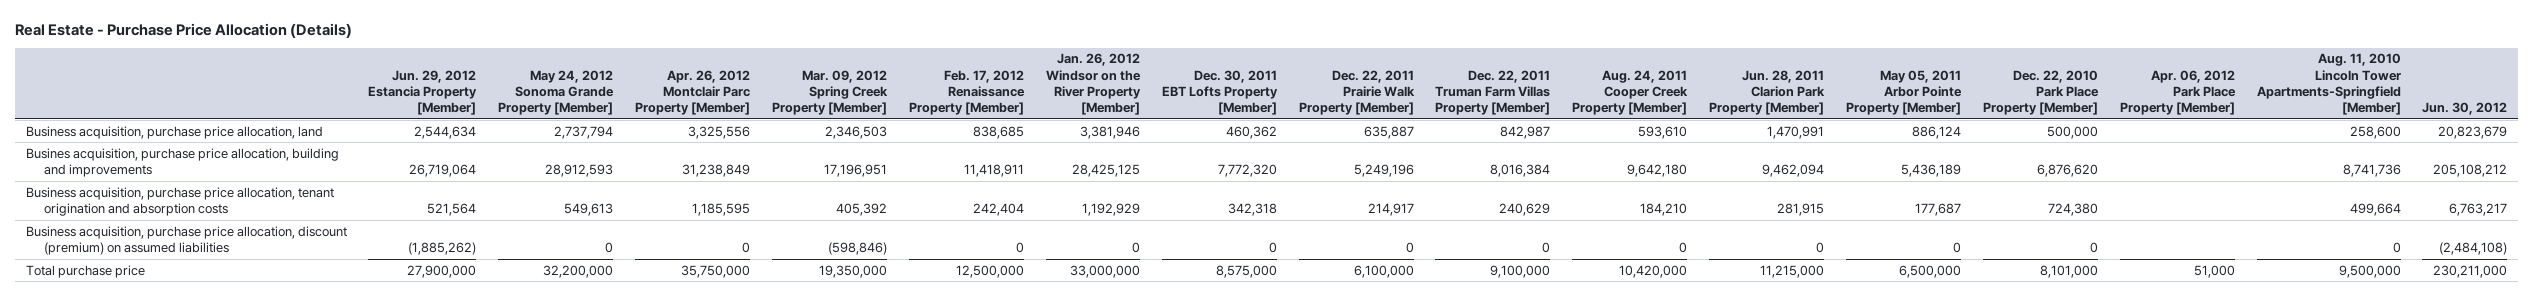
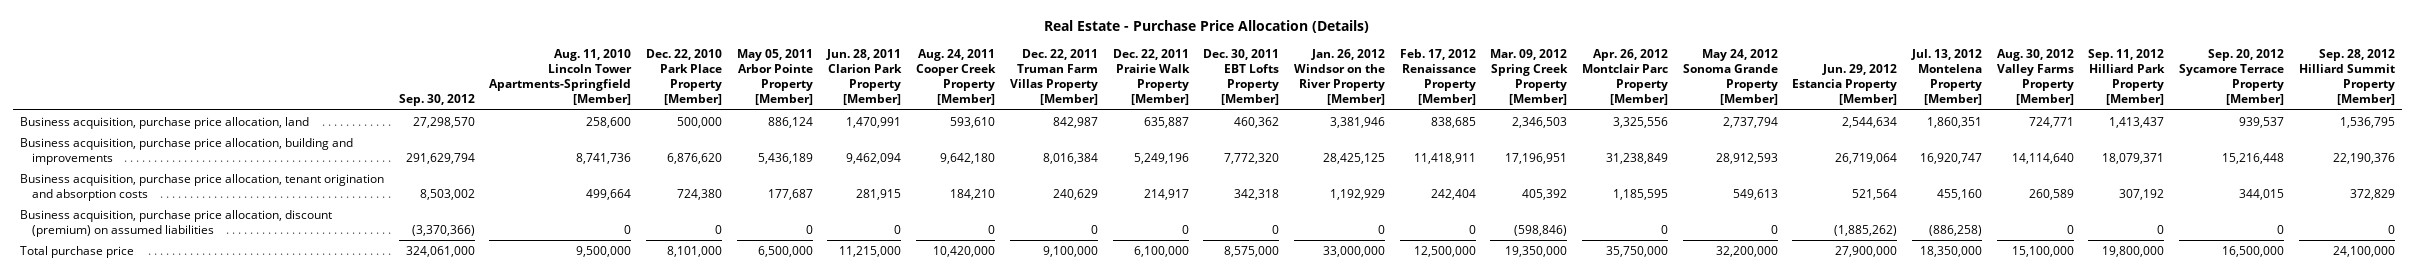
- | Jun. 29, 2012 Estancia Property [Member] | May 24, 2012 Sonoma Grande Property [Member] | Apr. 26, 2012 Montclair Parc Property [Member] | Mar. 09, 2012 Spring Creek Property [Member] | Feb. 17, 2012 Renaissance Property [Member] | Jan. 26, 2012 Windsor on the River Property [Member] | Dec. 30, 2011 EBT Lofts Property [Member] | Dec. 22, 2011 Prairie Walk Property [Member] | Dec. 22, 2011 Truman Farm Villas Property [Member] | Aug. 24, 2011 Cooper Creek Property [Member] | Jun. 28, 2011 Clarion Park Property [Member] | May 05, 2011 Arbor Pointe Property [Member] | Dec. 22, 2010 Park Place Property [Member] | Apr. 06, 2012 Park Place Property [Member] | Aug. 11, 2010 Lincoln Tower Apartments-Springfield [Member] | Jun. 30, 2012
+ | Sep. 30, 2012 | Aug. 11, 2010 Lincoln Tower Apartments-Springfield [Member] | Dec. 22, 2010 Park Place Property [Member] | May 05, 2011 Arbor Pointe Property [Member] | Jun. 28, 2011 Clarion Park Property [Member] | Aug. 24, 2011 Cooper Creek Property [Member] | Dec. 22, 2011 Truman Farm Villas Property [Member] | Dec. 22, 2011 Prairie Walk Property [Member] | Dec. 30, 2011 EBT Lofts Property [Member] | Jan. 26, 2012 Windsor on the River Property [Member] | Feb. 17, 2012 Renaissance Property [Member] | Mar. 09, 2012 Spring Creek Property [Member] | Apr. 26, 2012 Montclair Parc Property [Member] | May 24, 2012 Sonoma Grande Property [Member] | Jun. 29, 2012 Estancia Property [Member] | Jul. 13, 2012 Montelena Property [Member] | Aug. 30, 2012 Valley Farms Property [Member] | Sep. 11, 2012 Hilliard Park Property [Member] | Sep. 20, 2012 Sycamore Terrace Property [Member] | Sep. 28, 2012 Hilliard Summit Property [Member]
- Busines acquisition, purchase price allocation, building and improvements | 26,719,064 | 28,912,593 | 31,238,849 | 17,196,951 | 11,418,911 | 28,425,125 | 7,772,320 | 5,249,196 | 8,016,384 | 9,642,180 | 9,462,094 | 5,436,189 | 6,876,620 | | 8,741,736 | 205,108,212
+ Business acquisition, purchase price allocation, building and improvements | 291,629,794 | 8,741,736 | 6,876,620 | 5,436,189 | 9,462,094 | 9,642,180 | 8,016,384 | 5,249,196 | 7,772,320 | 28,425,125 | 11,418,911 | 17,196,951 | 31,238,849 | 28,912,593 | 26,719,064 | 16,920,747 | 14,114,640 | 18,079,371 | 15,216,448 | 22,190,376

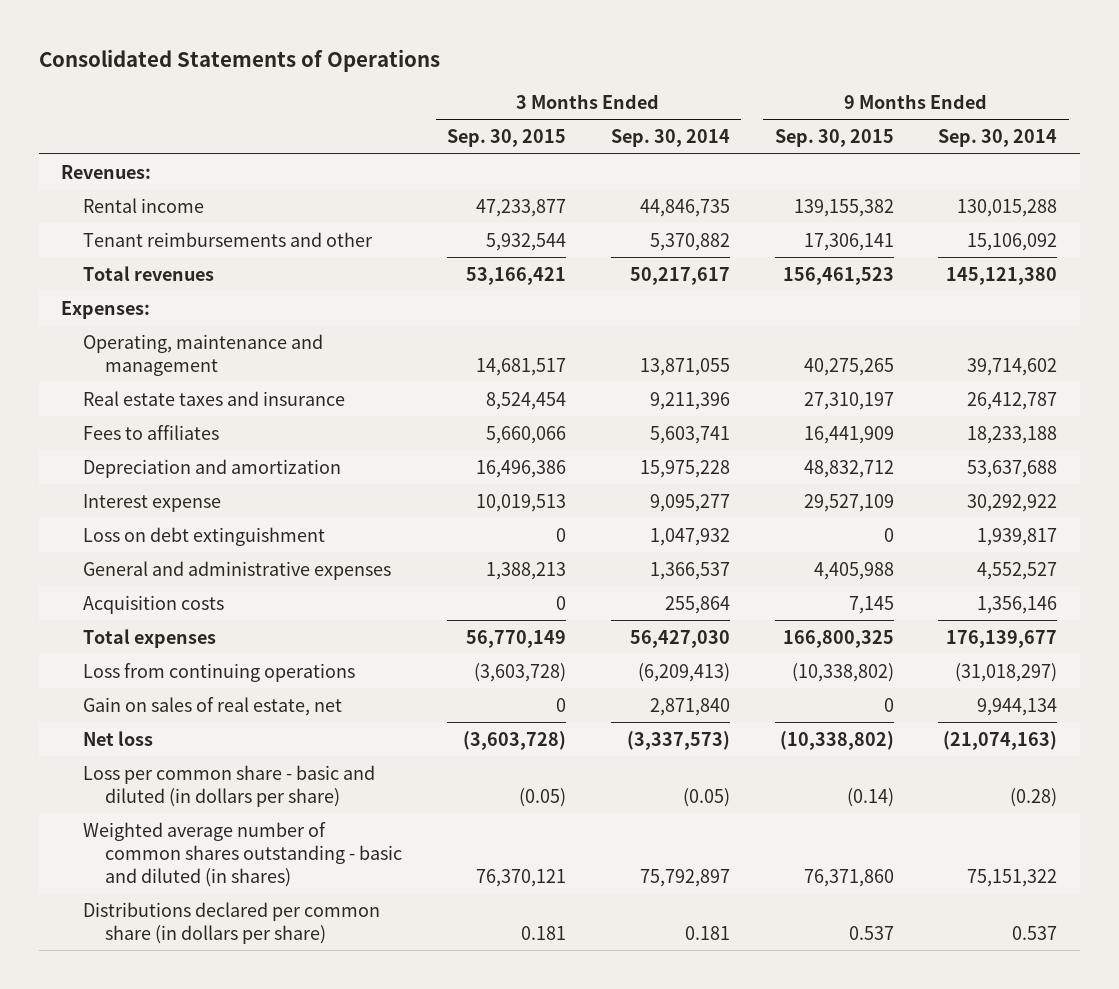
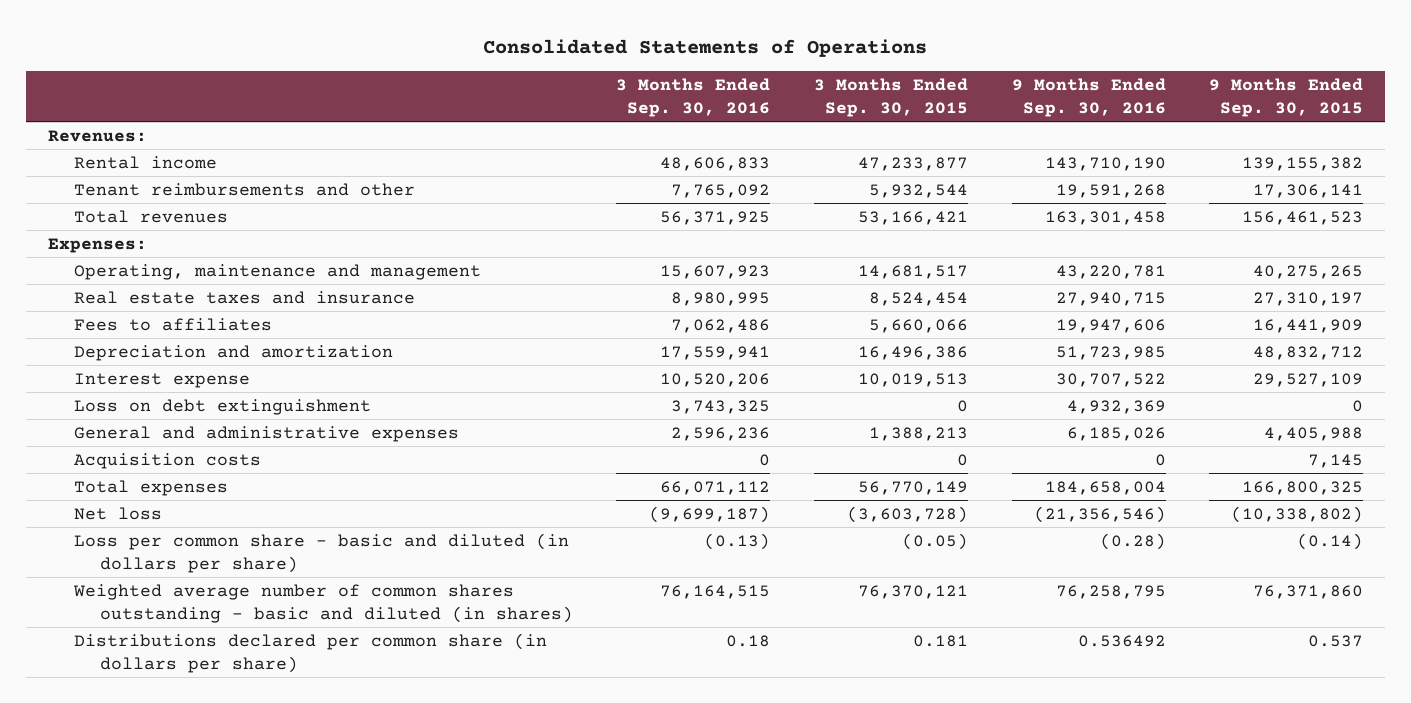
- | 3 Months Ended Sep. 30, 2015 | 3 Months Ended Sep. 30, 2014 | 9 Months Ended Sep. 30, 2015 | 9 Months Ended Sep. 30, 2014
+ | 3 Months Ended Sep. 30, 2016 | 3 Months Ended Sep. 30, 2015 | 9 Months Ended Sep. 30, 2016 | 9 Months Ended Sep. 30, 2015
- Loss from continuing operations | (3,603,728) | (6,209,413) | (10,338,802) | (31,018,297)
- Gain on sales of real estate, net | 0 | 2,871,840 | 0 | 9,944,134

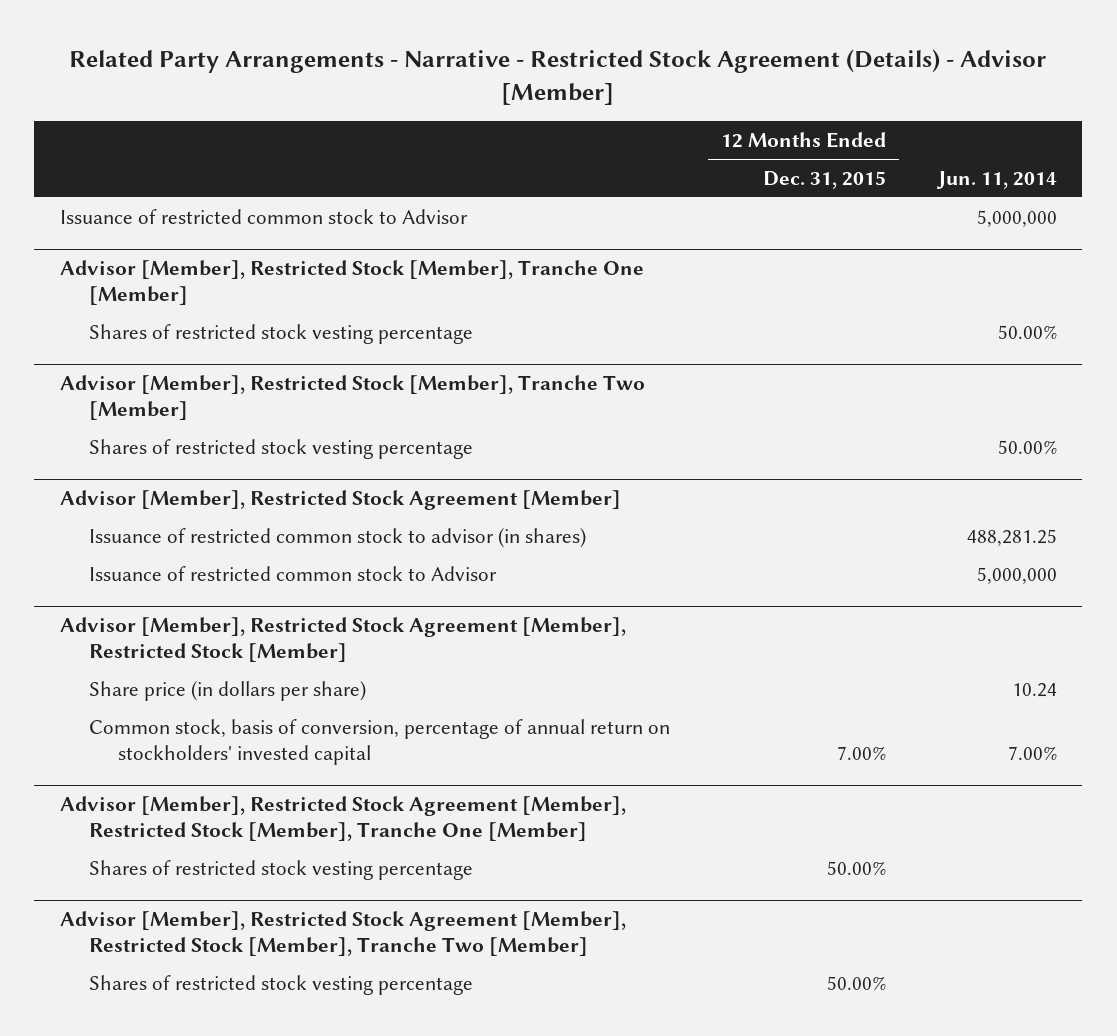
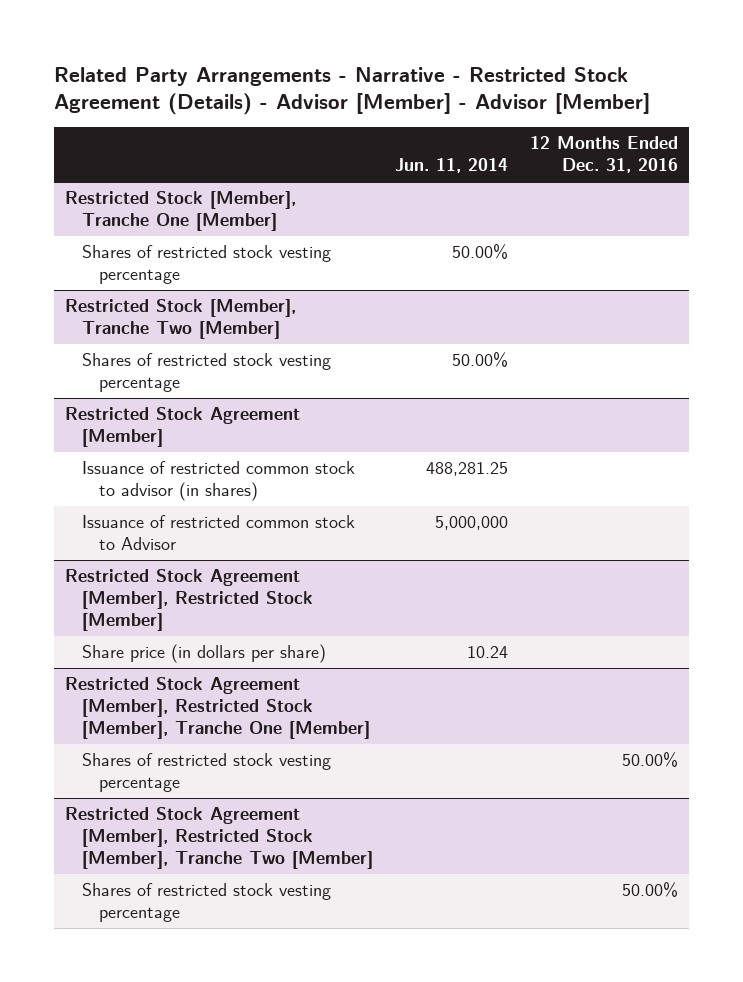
- Related Party Arrangements - Narrative - Restricted Stock Agreement (Details) - Advisor [Member]
+ Related Party Arrangements - Narrative - Restricted Stock Agreement (Details) - Advisor [Member] - Advisor [Member]
- | 12 Months Ended Dec. 31, 2015 | Jun. 11, 2014
+ | Jun. 11, 2014 | 12 Months Ended Dec. 31, 2016
- Issuance of restricted common stock to Advisor | | 5,000,000
- Advisor [Member], Restricted Stock [Member], Tranche One [Member]
+ Restricted Stock [Member], Tranche One [Member]
- Advisor [Member], Restricted Stock [Member], Tranche Two [Member]
+ Restricted Stock [Member], Tranche Two [Member]
- Advisor [Member], Restricted Stock Agreement [Member]
+ Restricted Stock Agreement [Member]
- Advisor [Member], Restricted Stock Agreement [Member], Restricted Stock [Member]
+ Restricted Stock Agreement [Member], Restricted Stock [Member]
- Common stock, basis of conversion, percentage of annual return on stockholders' invested capital | 7.00% | 7.00%
- Advisor [Member], Restricted Stock Agreement [Member], Restricted Stock [Member], Tranche One [Member]
+ Restricted Stock Agreement [Member], Restricted Stock [Member], Tranche One [Member]
- Advisor [Member], Restricted Stock Agreement [Member], Restricted Stock [Member], Tranche Two [Member]
+ Restricted Stock Agreement [Member], Restricted Stock [Member], Tranche Two [Member]

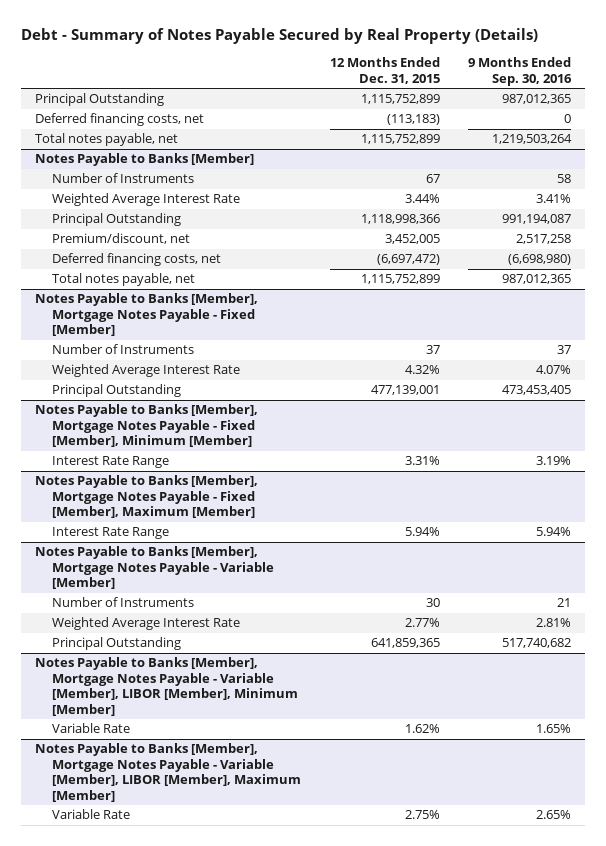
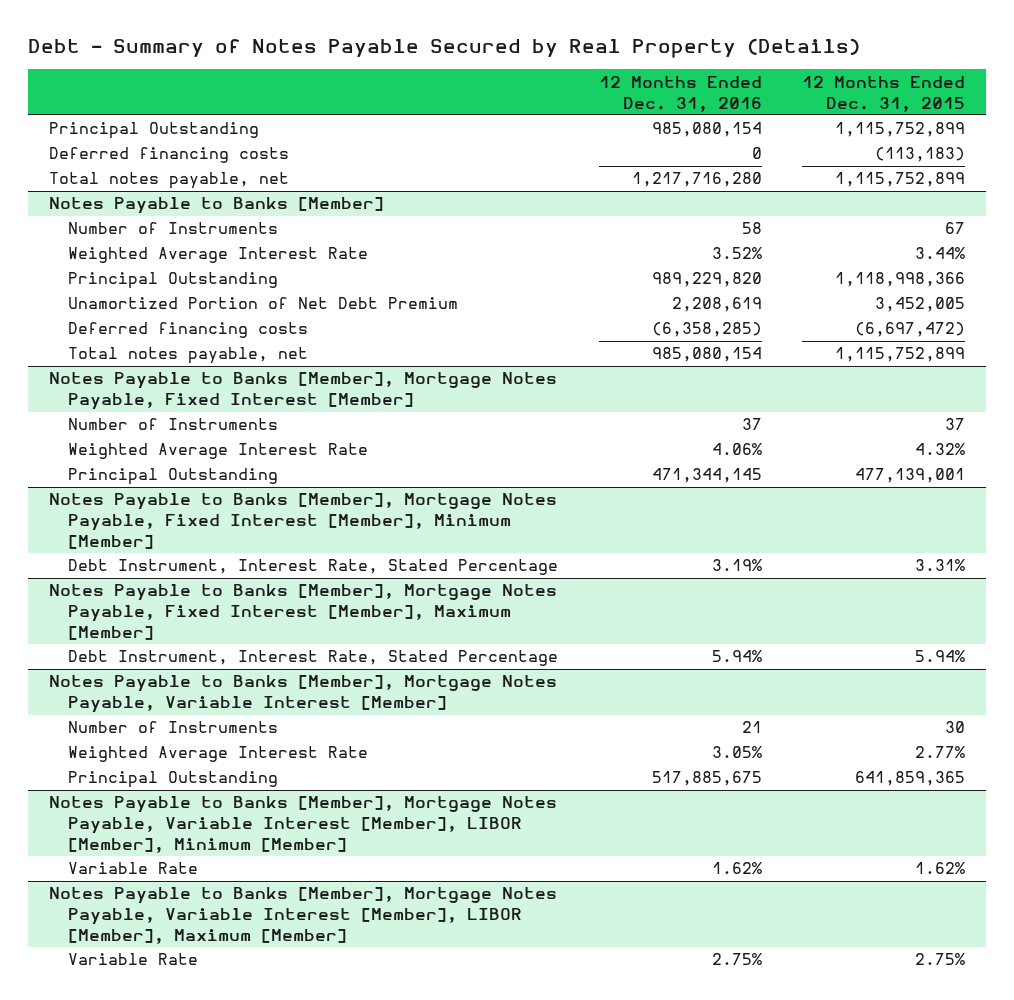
- | 12 Months Ended Dec. 31, 2015 | 9 Months Ended Sep. 30, 2016
+ | 12 Months Ended Dec. 31, 2016 | 12 Months Ended Dec. 31, 2015
- Deferred financing costs, net | (113,183) | 0
+ Deferred financing costs | 0 | (113,183)
@ Notes Payable to Banks [Member]
- Premium/discount, net | 3,452,005 | 2,517,258
- Deferred financing costs, net | (6,697,472) | (6,698,980)
+ Unamortized Portion of Net Debt Premium | 2,208,619 | 3,452,005
+ Deferred financing costs | (6,358,285) | (6,697,472)
- Notes Payable to Banks [Member], Mortgage Notes Payable - Fixed [Member]
+ Notes Payable to Banks [Member], Mortgage Notes Payable, Fixed Interest [Member]
- Notes Payable to Banks [Member], Mortgage Notes Payable - Fixed [Member], Minimum [Member]
- Interest Rate Range | 3.31% | 3.19%
- Notes Payable to Banks [Member], Mortgage Notes Payable - Fixed [Member], Maximum [Member]
- Interest Rate Range | 5.94% | 5.94%
- Notes Payable to Banks [Member], Mortgage Notes Payable - Variable [Member]
+ Notes Payable to Banks [Member], Mortgage Notes Payable, Fixed Interest [Member], Minimum [Member]
+ Debt Instrument, Interest Rate, Stated Percentage | 3.19% | 3.31%
+ Notes Payable to Banks [Member], Mortgage Notes Payable, Fixed Interest [Member], Maximum [Member]
+ Debt Instrument, Interest Rate, Stated Percentage | 5.94% | 5.94%
+ Notes Payable to Banks [Member], Mortgage Notes Payable, Variable Interest [Member]
- Notes Payable to Banks [Member], Mortgage Notes Payable - Variable [Member], LIBOR [Member], Minimum [Member]
+ Notes Payable to Banks [Member], Mortgage Notes Payable, Variable Interest [Member], LIBOR [Member], Minimum [Member]
- Notes Payable to Banks [Member], Mortgage Notes Payable - Variable [Member], LIBOR [Member], Maximum [Member]
+ Notes Payable to Banks [Member], Mortgage Notes Payable, Variable Interest [Member], LIBOR [Member], Maximum [Member]

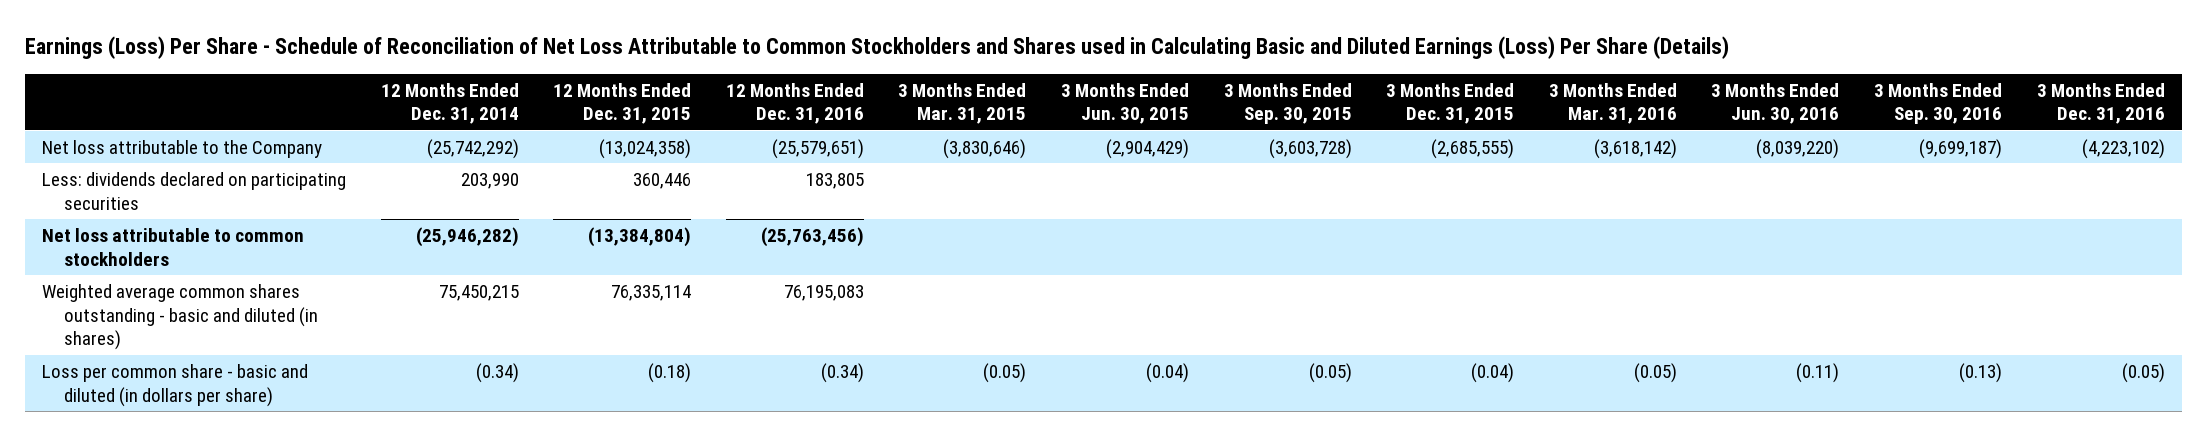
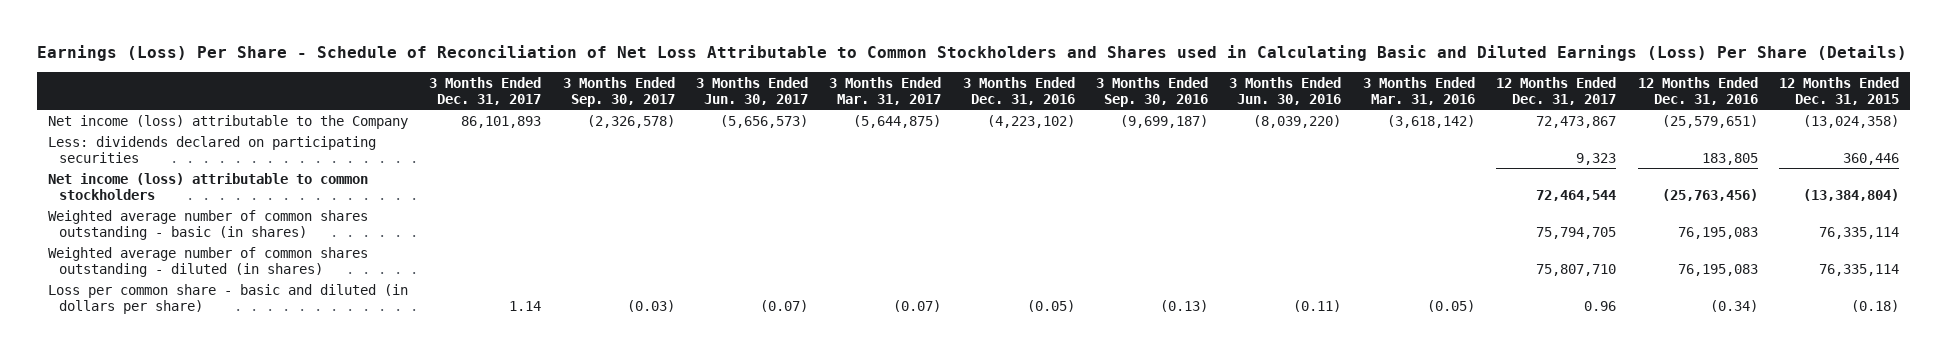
- | 12 Months Ended Dec. 31, 2014 | 12 Months Ended Dec. 31, 2015 | 12 Months Ended Dec. 31, 2016 | 3 Months Ended Mar. 31, 2015 | 3 Months Ended Jun. 30, 2015 | 3 Months Ended Sep. 30, 2015 | 3 Months Ended Dec. 31, 2015 | 3 Months Ended Mar. 31, 2016 | 3 Months Ended Jun. 30, 2016 | 3 Months Ended Sep. 30, 2016 | 3 Months Ended Dec. 31, 2016
+ | 3 Months Ended Dec. 31, 2017 | 3 Months Ended Sep. 30, 2017 | 3 Months Ended Jun. 30, 2017 | 3 Months Ended Mar. 31, 2017 | 3 Months Ended Dec. 31, 2016 | 3 Months Ended Sep. 30, 2016 | 3 Months Ended Jun. 30, 2016 | 3 Months Ended Mar. 31, 2016 | 12 Months Ended Dec. 31, 2017 | 12 Months Ended Dec. 31, 2016 | 12 Months Ended Dec. 31, 2015
- Net loss attributable to the Company | (25,742,292) | (13,024,358) | (25,579,651) | (3,830,646) | (2,904,429) | (3,603,728) | (2,685,555) | (3,618,142) | (8,039,220) | (9,699,187) | (4,223,102)
+ Net income (loss) attributable to the Company | 86,101,893 | (2,326,578) | (5,656,573) | (5,644,875) | (4,223,102) | (9,699,187) | (8,039,220) | (3,618,142) | 72,473,867 | (25,579,651) | (13,024,358)
- Net loss attributable to common stockholders | (25,946,282) | (13,384,804) | (25,763,456) | | | | | | | |
- Weighted average common shares outstanding - basic and diluted (in shares) | 75,450,215 | 76,335,114 | 76,195,083 | | | | | | | |
+ Net income (loss) attributable to common stockholders | | | | | | | | | 72,464,544 | (25,763,456) | (13,384,804)
+ Weighted average number of common shares outstanding - basic (in shares) | | | | | | | | | 75,794,705 | 76,195,083 | 76,335,114
+ Weighted average number of common shares outstanding - diluted (in shares) | | | | | | | | | 75,807,710 | 76,195,083 | 76,335,114

